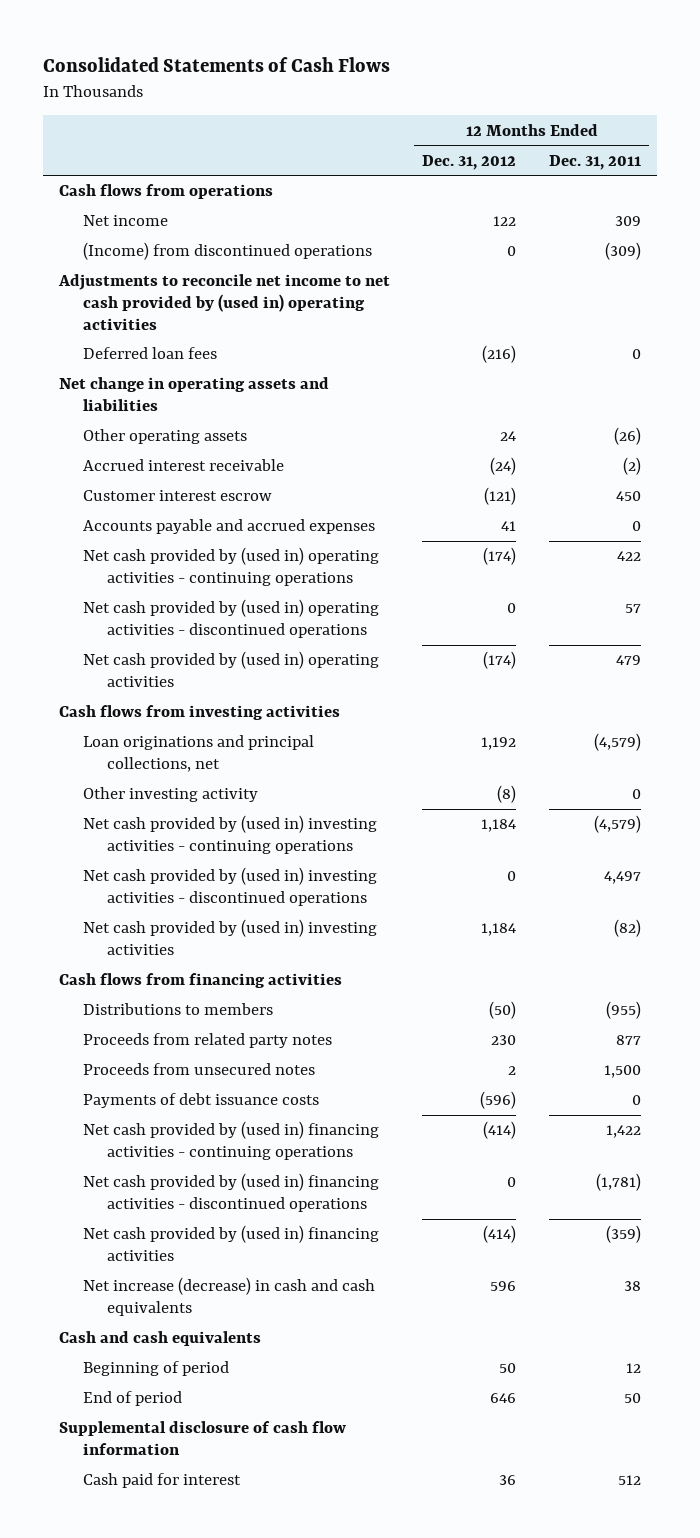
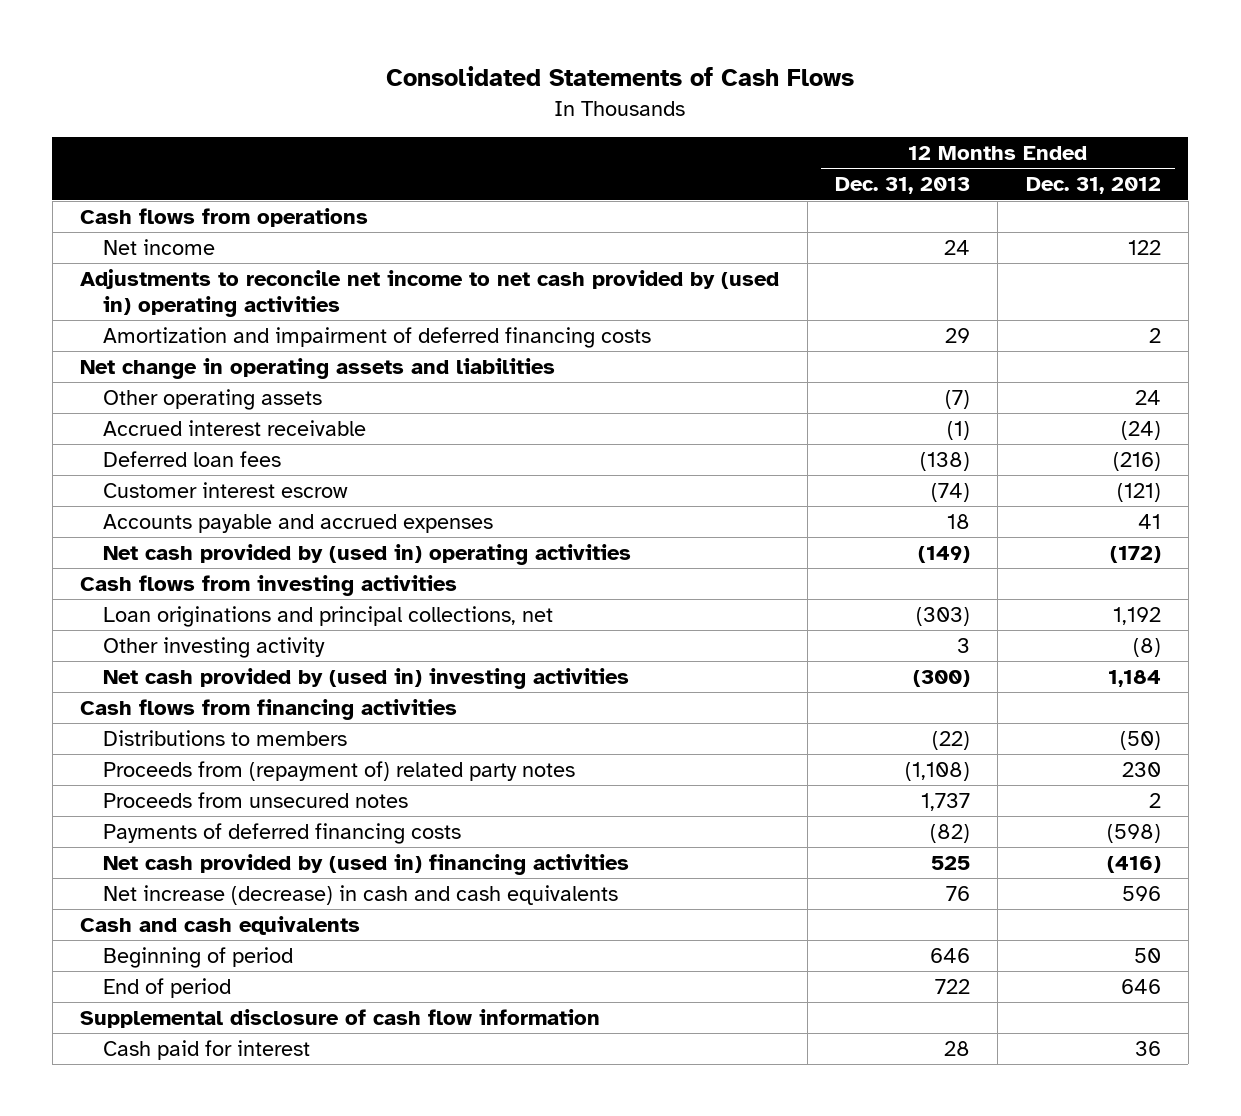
- | 12 Months Ended Dec. 31, 2012 | 12 Months Ended Dec. 31, 2011
+ | 12 Months Ended Dec. 31, 2013 | 12 Months Ended Dec. 31, 2012
- (Income) from discontinued operations | 0 | (309)
+ Amortization and impairment of deferred financing costs | 29 | 2
moved down: Deferred loan fees | (138) | (216)
- Net cash provided by (used in) operating activities - continuing operations | (174) | 422
- Net cash provided by (used in) operating activities - discontinued operations | 0 | 57
- Net cash provided by (used in) operating activities | (174) | 479
+ Net cash provided by (used in) operating activities | (149) | (172)
- Net cash provided by (used in) investing activities - continuing operations | 1,184 | (4,579)
- Net cash provided by (used in) investing activities - discontinued operations | 0 | 4,497
- Proceeds from related party notes | 230 | 877
+ Proceeds from (repayment of) related party notes | (1,108) | 230
- Payments of debt issuance costs | (596) | 0
- Net cash provided by (used in) financing activities - continuing operations | (414) | 1,422
- Net cash provided by (used in) financing activities - discontinued operations | 0 | (1,781)
- Net cash provided by (used in) financing activities | (414) | (359)
+ Payments of deferred financing costs | (82) | (598)
+ Net cash provided by (used in) financing activities | 525 | (416)

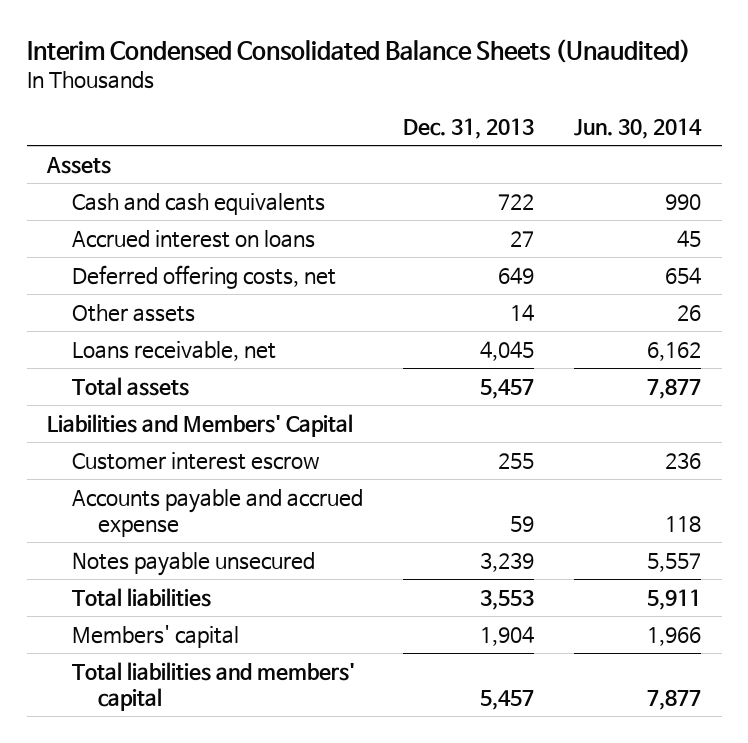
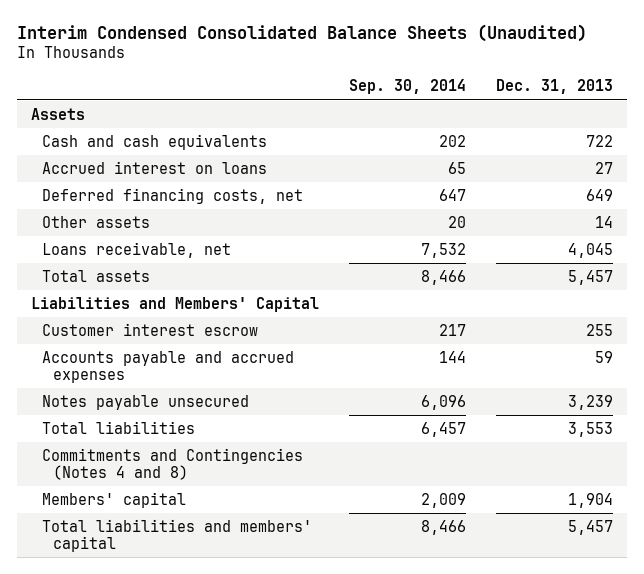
- | Dec. 31, 2013 | Jun. 30, 2014
+ | Sep. 30, 2014 | Dec. 31, 2013
- Deferred offering costs, net | 649 | 654
+ Deferred financing costs, net | 647 | 649
- Accounts payable and accrued expense | 59 | 118
+ Accounts payable and accrued expenses | 144 | 59
+ Commitments and Contingencies (Notes 4 and 8)

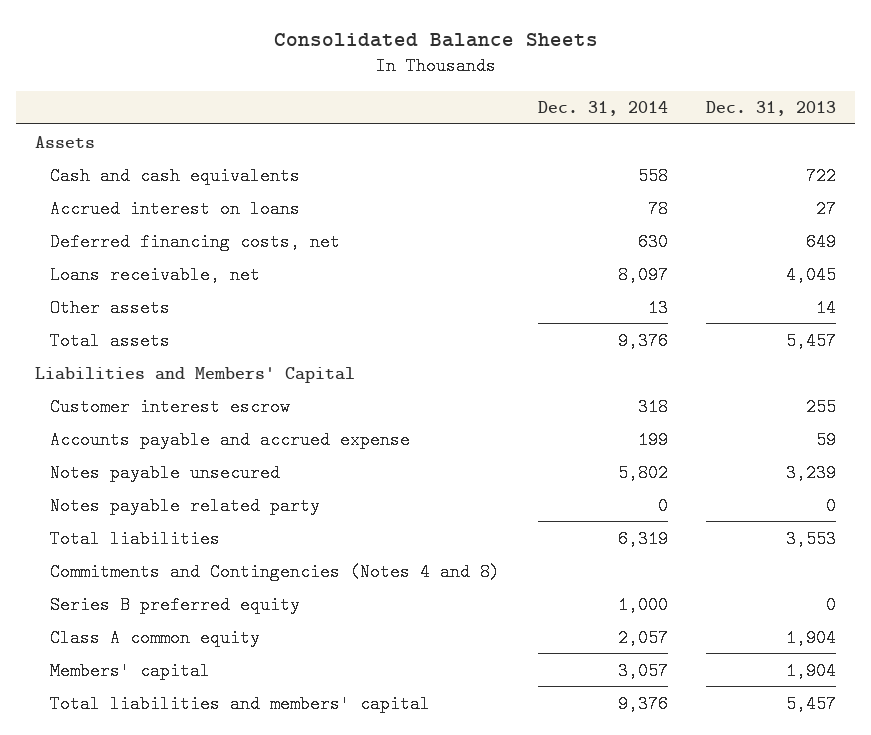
- Interim Condensed Consolidated Balance Sheets (Unaudited)
+ Consolidated Balance Sheets
- | Sep. 30, 2014 | Dec. 31, 2013
+ | Dec. 31, 2014 | Dec. 31, 2013
moved down: Other assets | 13 | 14
- Accounts payable and accrued expenses | 144 | 59
+ Accounts payable and accrued expense | 199 | 59
+ Notes payable related party | 0 | 0
+ Series B preferred equity | 1,000 | 0
+ Class A common equity | 2,057 | 1,904

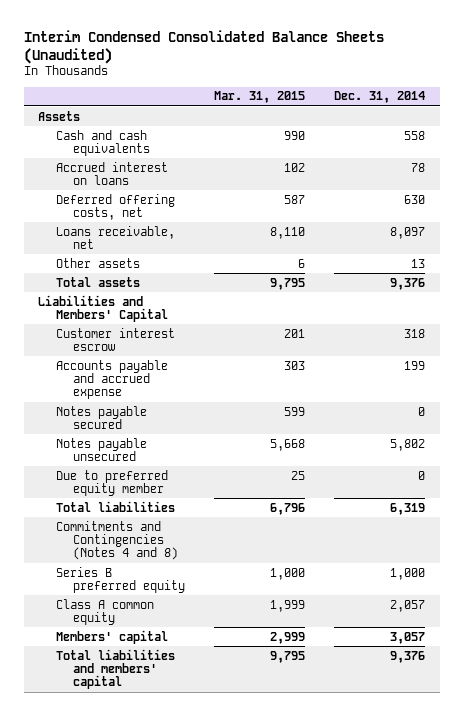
- Consolidated Balance Sheets
+ Interim Condensed Consolidated Balance Sheets (Unaudited)
- | Dec. 31, 2014 | Dec. 31, 2013
+ | Mar. 31, 2015 | Dec. 31, 2014
- Deferred financing costs, net | 630 | 649
+ Deferred offering costs, net | 587 | 630
+ Notes payable secured | 599 | 0
- Notes payable related party | 0 | 0
+ Due to preferred equity member | 25 | 0

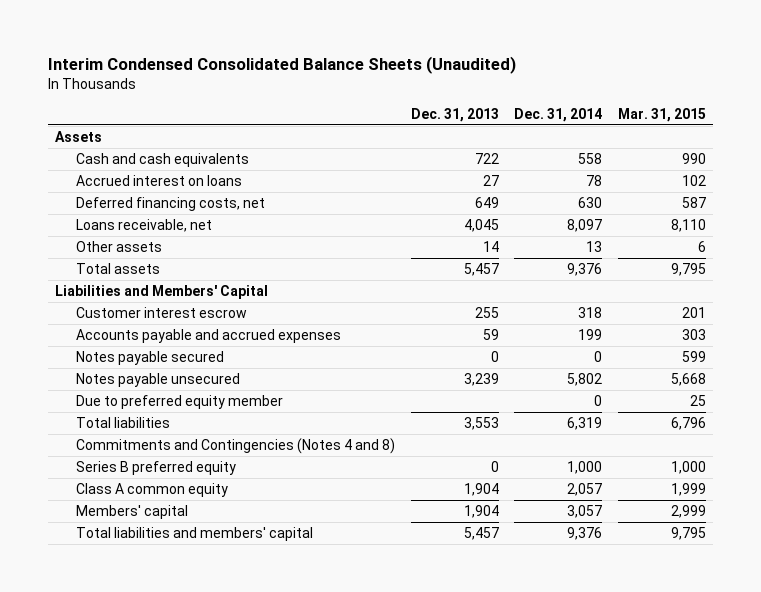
- | Mar. 31, 2015 | Dec. 31, 2014
+ | Dec. 31, 2013 | Dec. 31, 2014 | Mar. 31, 2015
- Deferred offering costs, net | 587 | 630
+ Deferred financing costs, net | 649 | 630 | 587
- Accounts payable and accrued expense | 303 | 199
+ Accounts payable and accrued expenses | 59 | 199 | 303

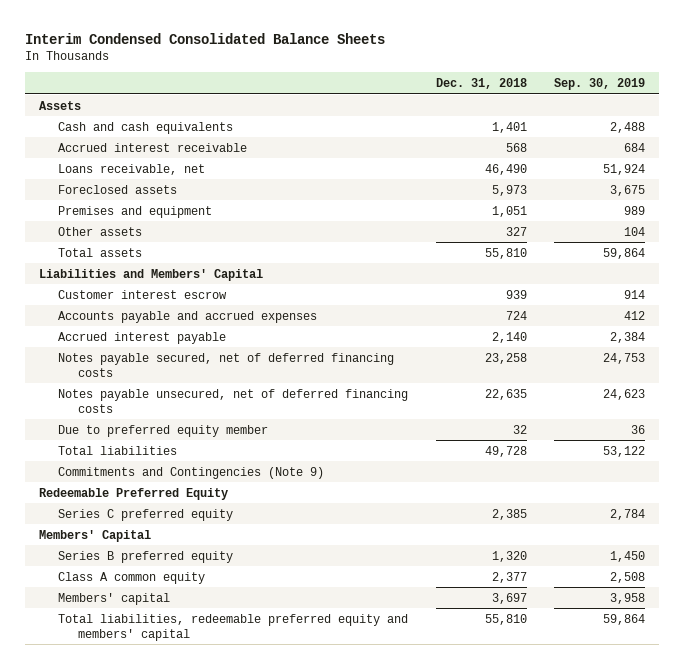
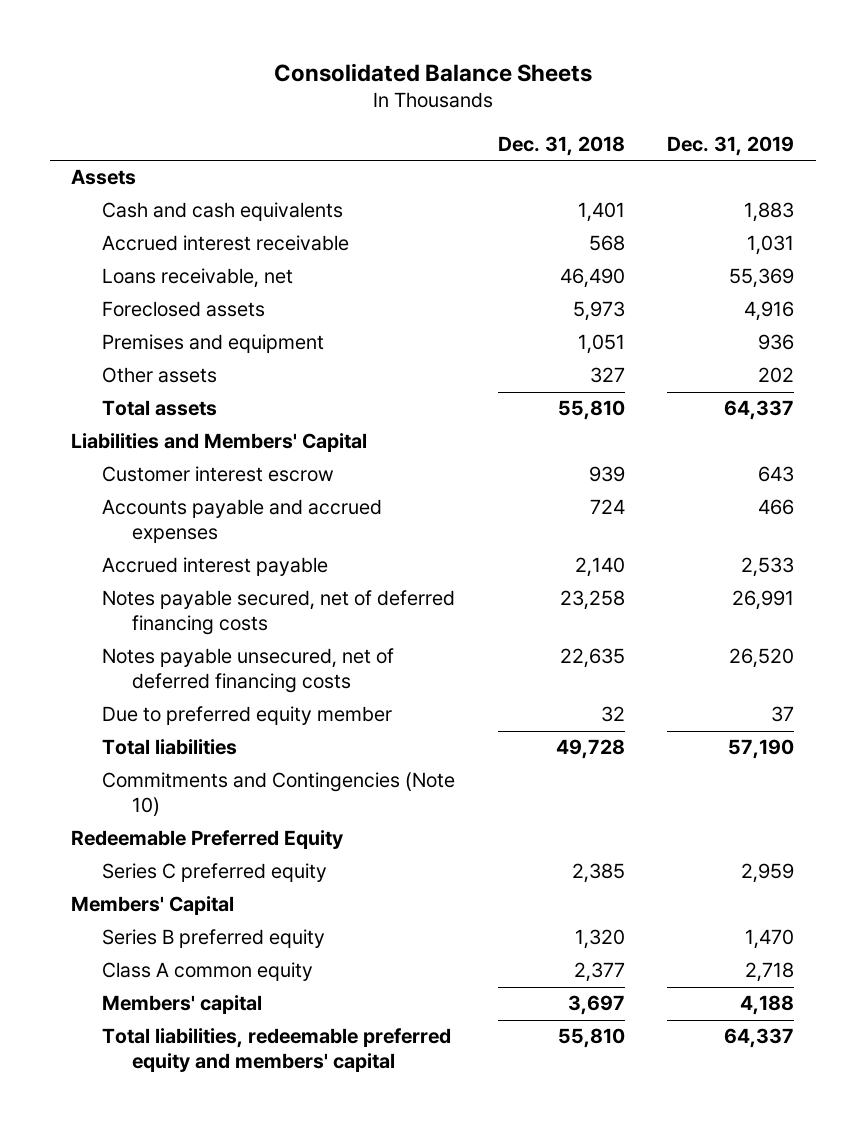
- Interim Condensed Consolidated Balance Sheets
+ Consolidated Balance Sheets
- | Dec. 31, 2018 | Sep. 30, 2019
+ | Dec. 31, 2018 | Dec. 31, 2019
- Commitments and Contingencies (Note 9)
+ Commitments and Contingencies (Note 10)

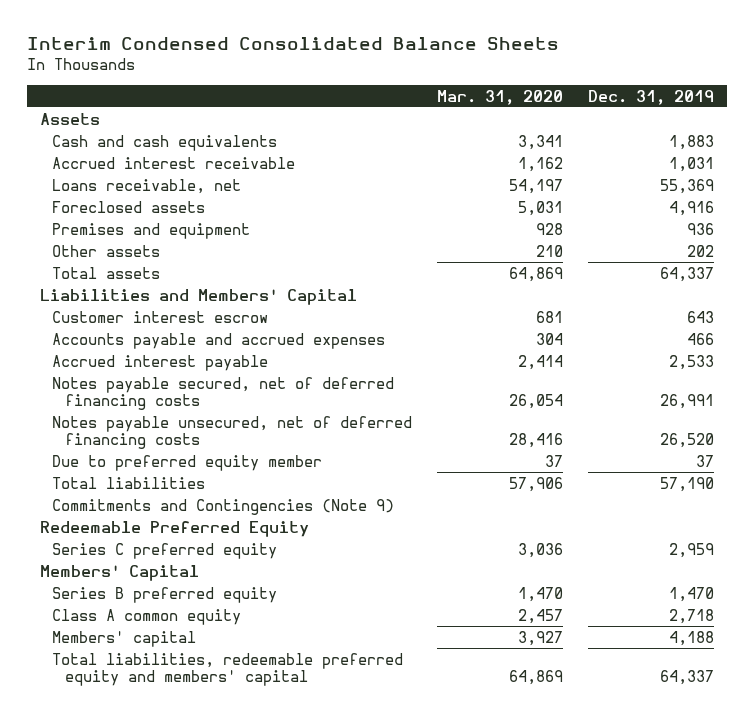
- Consolidated Balance Sheets
+ Interim Condensed Consolidated Balance Sheets
- | Dec. 31, 2018 | Dec. 31, 2019
+ | Mar. 31, 2020 | Dec. 31, 2019
- Commitments and Contingencies (Note 10)
+ Commitments and Contingencies (Note 9)

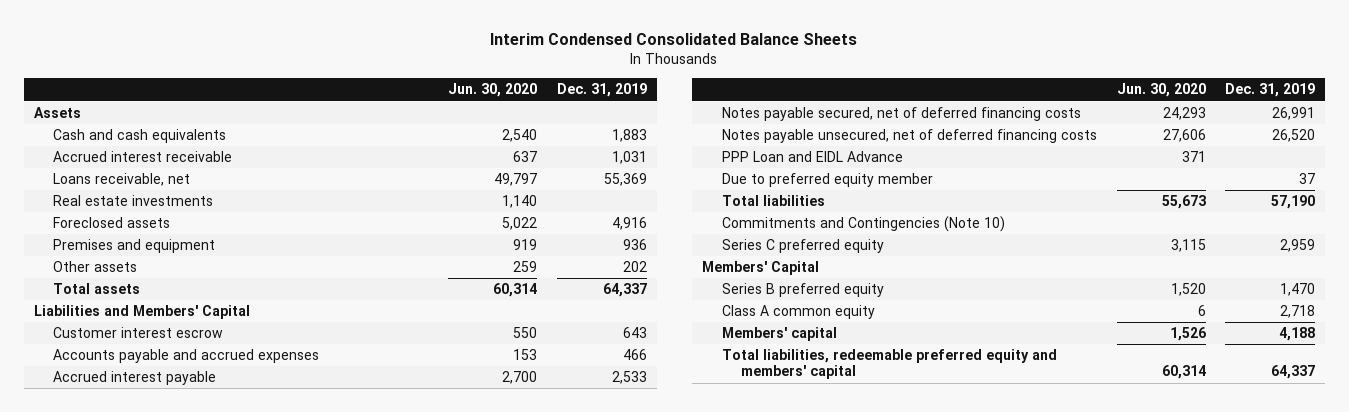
- | Mar. 31, 2020 | Dec. 31, 2019
+ | Jun. 30, 2020 | Dec. 31, 2019
+ Real estate investments | 1,140 |
+ PPP Loan and EIDL Advance | 371 |
- Commitments and Contingencies (Note 9)
- Redeemable Preferred Equity
+ Commitments and Contingencies (Note 10)

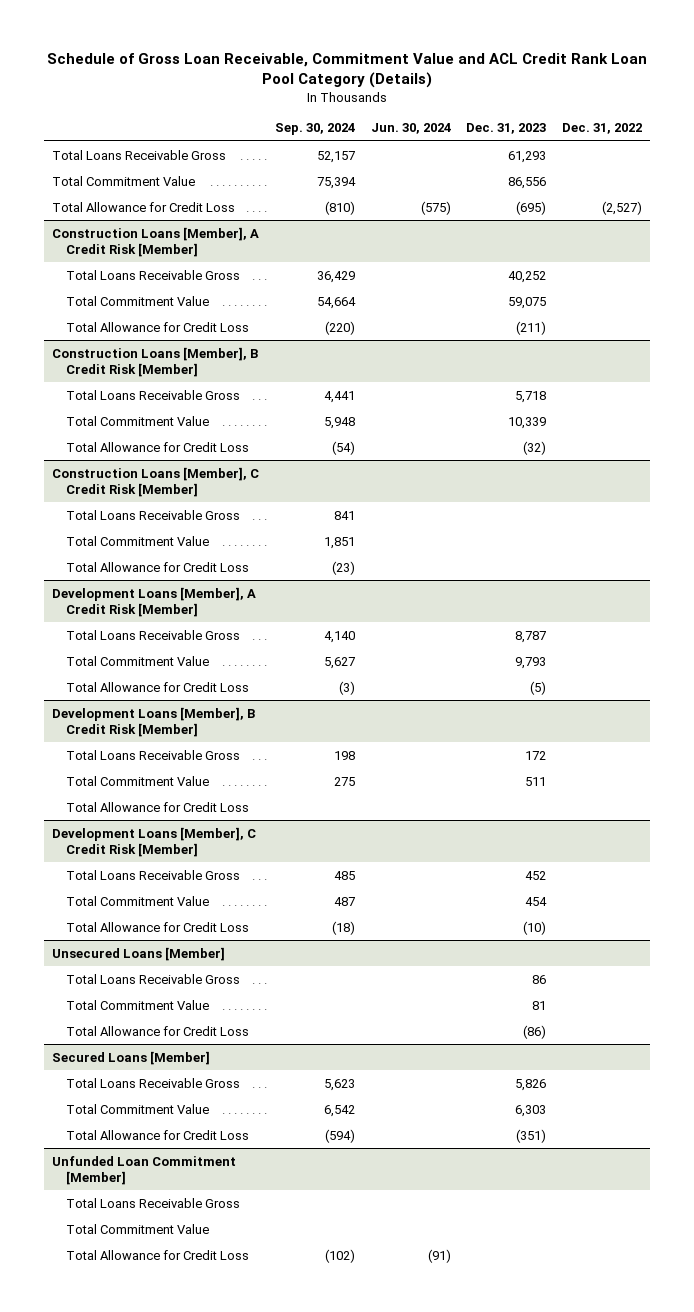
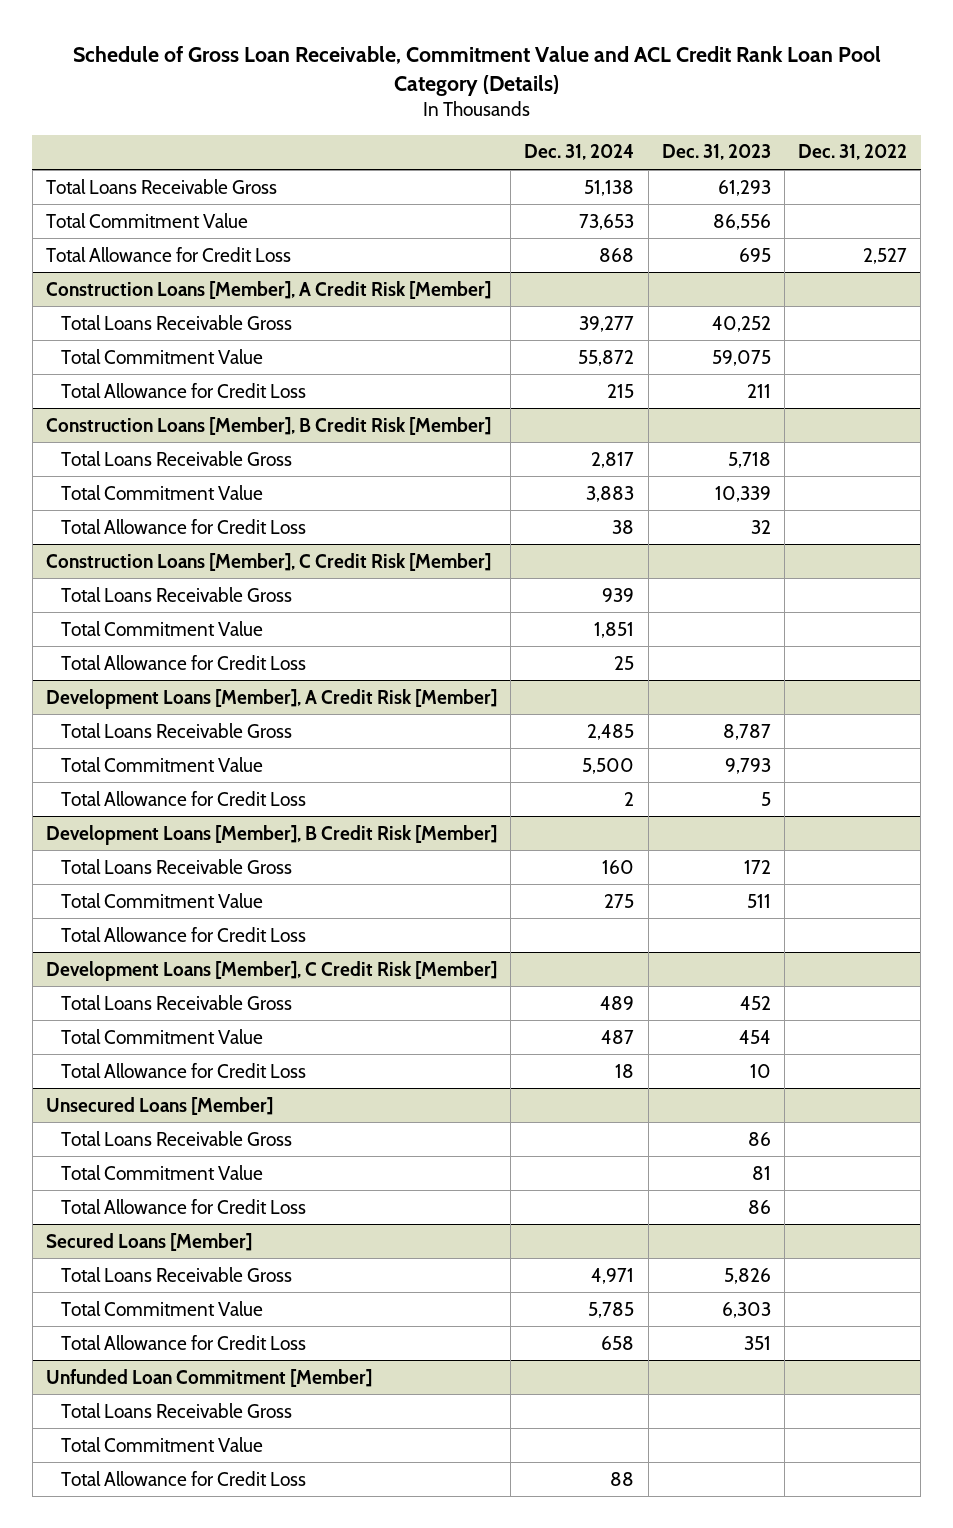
- | Sep. 30, 2024 | Jun. 30, 2024 | Dec. 31, 2023 | Dec. 31, 2022
+ | Dec. 31, 2024 | Dec. 31, 2023 | Dec. 31, 2022
- Total Allowance for Credit Loss | (810) | (575) | (695) | (2,527)
+ Total Allowance for Credit Loss | 868 | 695 | 2,527
@ Construction Loans [Member], A Credit Risk [Member]
- Total Allowance for Credit Loss | (220) | | (211) |
+ Total Allowance for Credit Loss | 215 | 211 |
@ Construction Loans [Member], B Credit Risk [Member]
- Total Allowance for Credit Loss | (54) | | (32) |
+ Total Allowance for Credit Loss | 38 | 32 |
@ Development Loans [Member], A Credit Risk [Member]
- Total Allowance for Credit Loss | (3) | | (5) |
+ Total Allowance for Credit Loss | 2 | 5 |
@ Development Loans [Member], C Credit Risk [Member]
- Total Allowance for Credit Loss | (18) | | (10) |
+ Total Allowance for Credit Loss | 18 | 10 |
@ Unsecured Loans [Member]
- Total Allowance for Credit Loss | | | (86) |
+ Total Allowance for Credit Loss | | 86 |
@ Secured Loans [Member]
- Total Allowance for Credit Loss | (594) | | (351) |
+ Total Allowance for Credit Loss | 658 | 351 |

